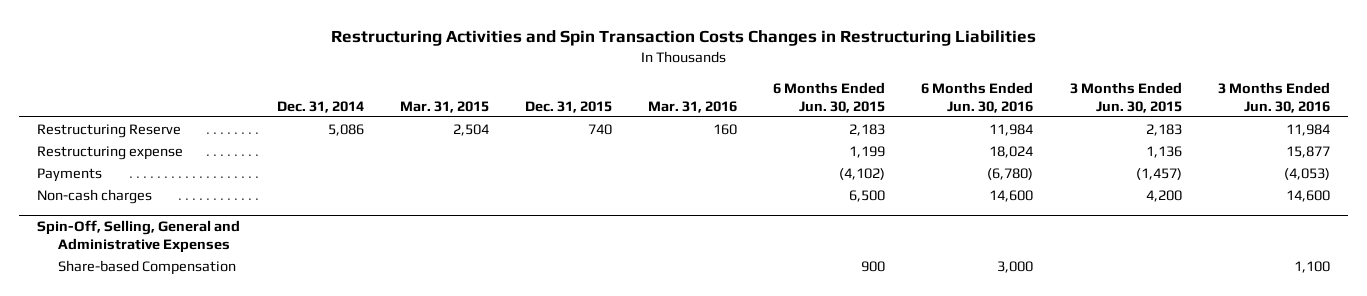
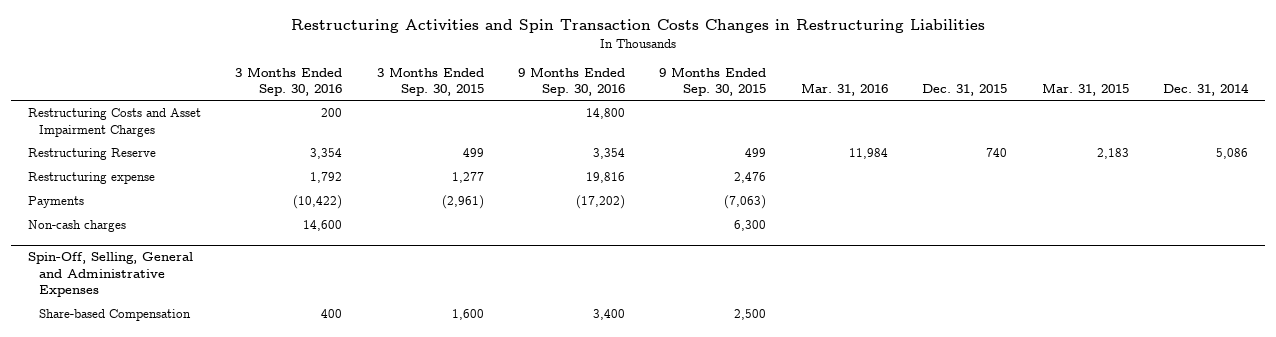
- | Dec. 31, 2014 | Mar. 31, 2015 | Dec. 31, 2015 | Mar. 31, 2016 | 6 Months Ended Jun. 30, 2015 | 6 Months Ended Jun. 30, 2016 | 3 Months Ended Jun. 30, 2015 | 3 Months Ended Jun. 30, 2016
+ | 3 Months Ended Sep. 30, 2016 | 3 Months Ended Sep. 30, 2015 | 9 Months Ended Sep. 30, 2016 | 9 Months Ended Sep. 30, 2015 | Mar. 31, 2016 | Dec. 31, 2015 | Mar. 31, 2015 | Dec. 31, 2014
- Restructuring Reserve | 5,086 | 2,504 | 740 | 160 | 2,183 | 11,984 | 2,183 | 11,984
+ Restructuring Costs and Asset Impairment Charges | 200 | | 14,800 | | | | |
+ Restructuring Reserve | 3,354 | 499 | 3,354 | 499 | 11,984 | 740 | 2,183 | 5,086

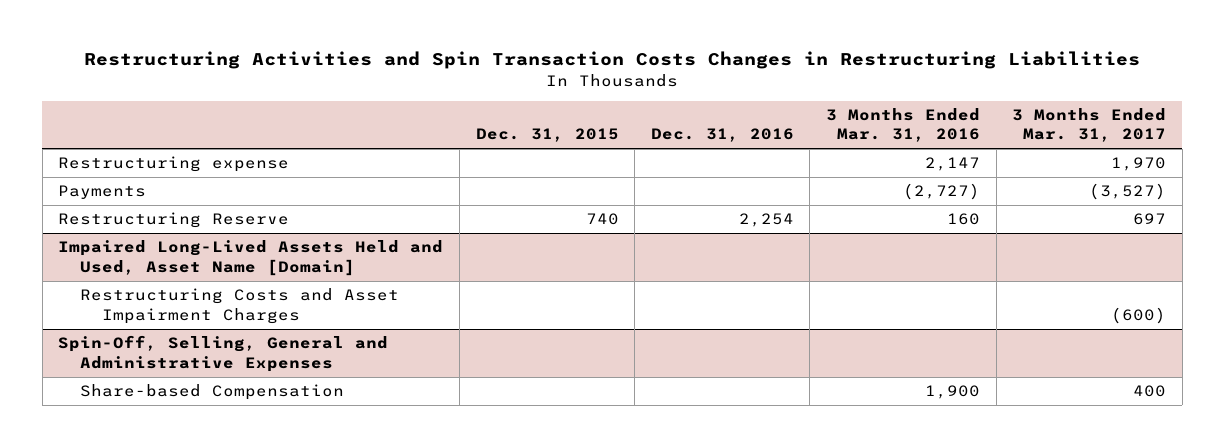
- | 3 Months Ended Sep. 30, 2016 | 3 Months Ended Sep. 30, 2015 | 9 Months Ended Sep. 30, 2016 | 9 Months Ended Sep. 30, 2015 | Mar. 31, 2016 | Dec. 31, 2015 | Mar. 31, 2015 | Dec. 31, 2014
+ | Dec. 31, 2015 | Dec. 31, 2016 | 3 Months Ended Mar. 31, 2016 | 3 Months Ended Mar. 31, 2017
- Restructuring Costs and Asset Impairment Charges | 200 | | 14,800 | | | | |
- Non-cash charges | 14,600 | | | 6,300 | | | |
moved down: Restructuring Reserve | 740 | 2,254 | 160 | 697
+ Impaired Long-Lived Assets Held and Used, Asset Name [Domain]
+ Restructuring Costs and Asset Impairment Charges | | | | (600)

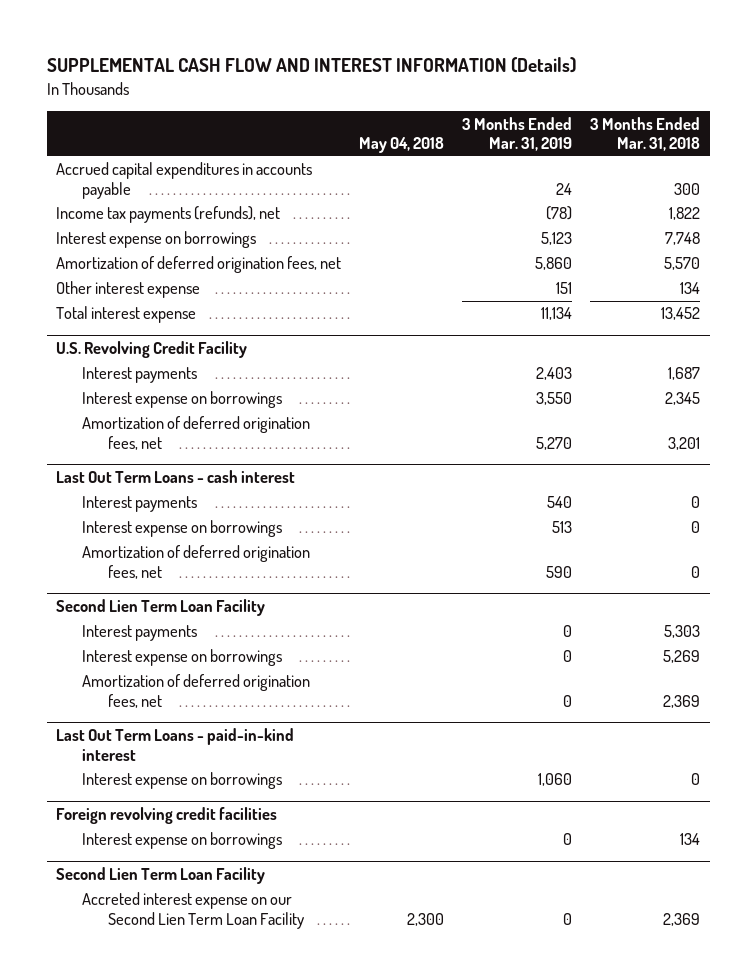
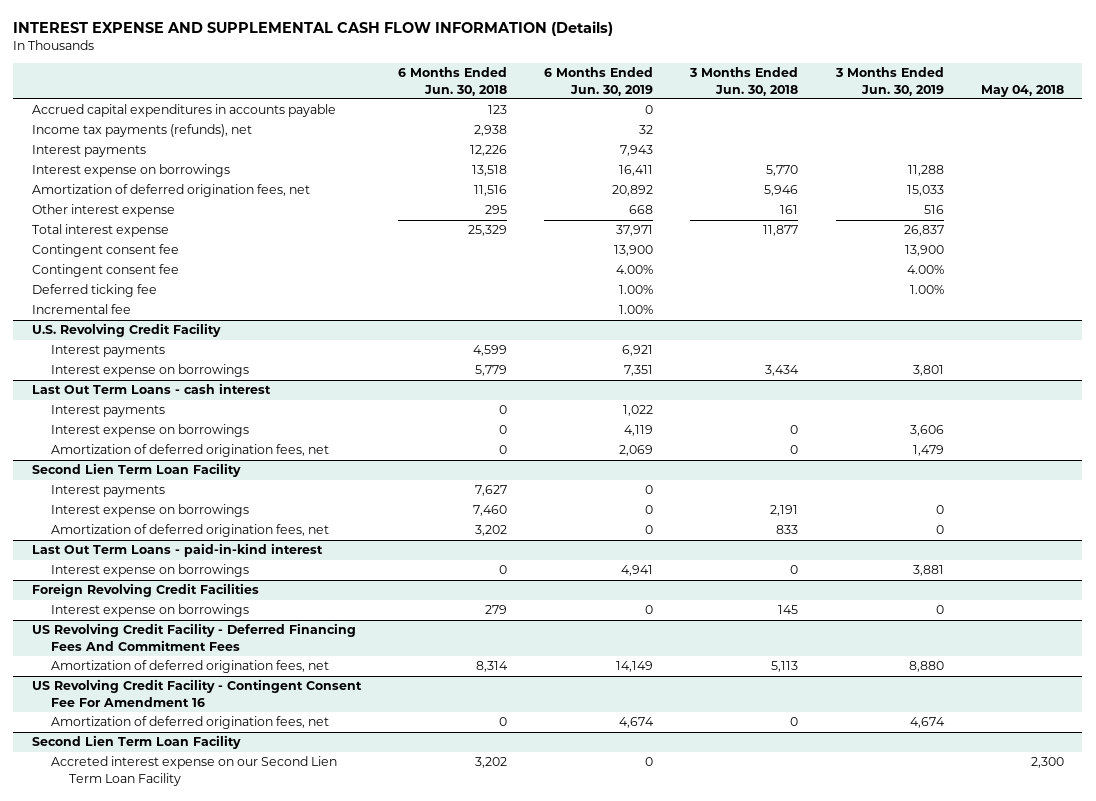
- SUPPLEMENTAL CASH FLOW AND INTEREST INFORMATION (Details)
+ INTEREST EXPENSE AND SUPPLEMENTAL CASH FLOW INFORMATION (Details)
- | May 04, 2018 | 3 Months Ended Mar. 31, 2019 | 3 Months Ended Mar. 31, 2018
+ | 6 Months Ended Jun. 30, 2018 | 6 Months Ended Jun. 30, 2019 | 3 Months Ended Jun. 30, 2018 | 3 Months Ended Jun. 30, 2019 | May 04, 2018
+ Interest payments | 12,226 | 7,943 | | |
+ Contingent consent fee | | 13,900 | | 13,900 |
+ Contingent consent fee | | 4.00% | | 4.00% |
+ Deferred ticking fee | | 1.00% | | 1.00% |
+ Incremental fee | | 1.00% | | |
@ U.S. Revolving Credit Facility
- Amortization of deferred origination fees, net | | 5,270 | 3,201
- Foreign revolving credit facilities
+ Foreign Revolving Credit Facilities
+ US Revolving Credit Facility - Deferred Financing Fees And Commitment Fees
+ Amortization of deferred origination fees, net | 8,314 | 14,149 | 5,113 | 8,880 |
+ US Revolving Credit Facility - Contingent Consent Fee For Amendment 16
+ Amortization of deferred origination fees, net | 0 | 4,674 | 0 | 4,674 |

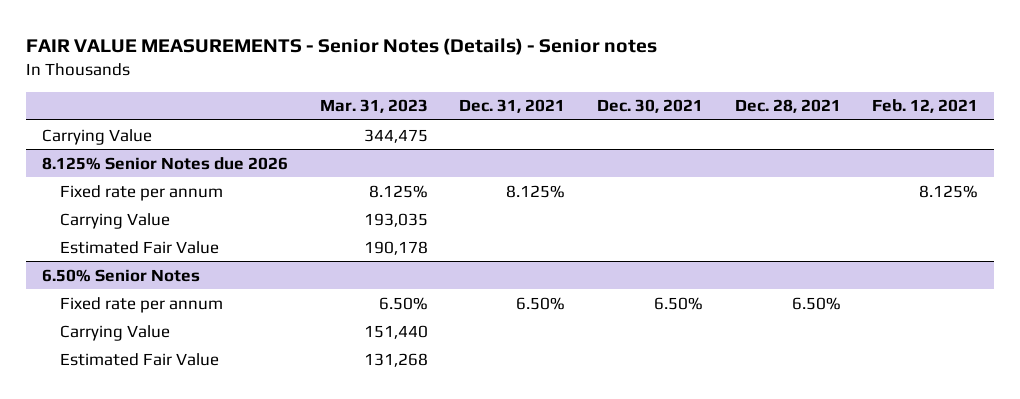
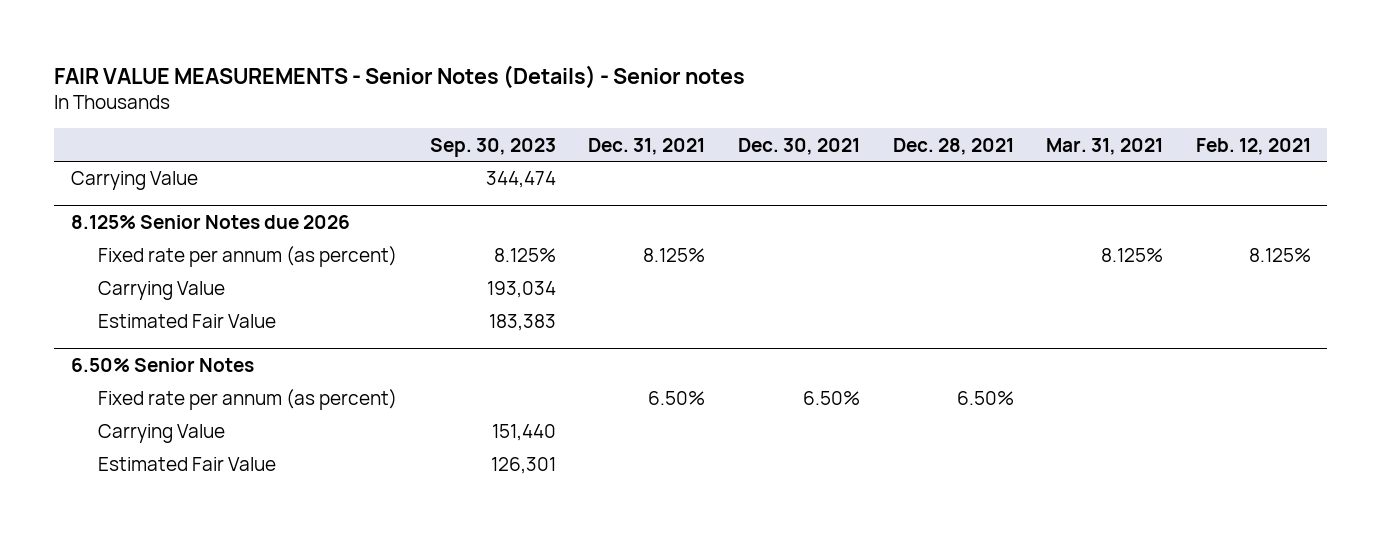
- | Mar. 31, 2023 | Dec. 31, 2021 | Dec. 30, 2021 | Dec. 28, 2021 | Feb. 12, 2021
+ | Sep. 30, 2023 | Dec. 31, 2021 | Dec. 30, 2021 | Dec. 28, 2021 | Mar. 31, 2021 | Feb. 12, 2021
@ 8.125% Senior Notes due 2026
- Fixed rate per annum | 8.125% | 8.125% | | | 8.125%
+ Fixed rate per annum (as percent) | 8.125% | 8.125% | | | 8.125% | 8.125%
@ 6.50% Senior Notes
- Fixed rate per annum | 6.50% | 6.50% | 6.50% | 6.50% |
+ Fixed rate per annum (as percent) | | 6.50% | 6.50% | 6.50% | |

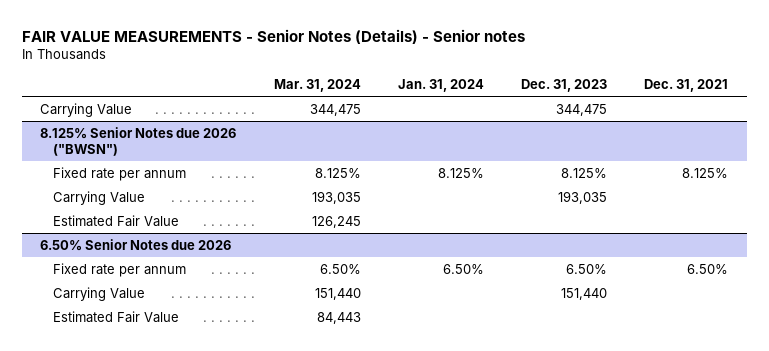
- | Sep. 30, 2023 | Dec. 31, 2021 | Dec. 30, 2021 | Dec. 28, 2021 | Mar. 31, 2021 | Feb. 12, 2021
+ | Mar. 31, 2024 | Jan. 31, 2024 | Dec. 31, 2023 | Dec. 31, 2021
- 8.125% Senior Notes due 2026
- Fixed rate per annum (as percent) | 8.125% | 8.125% | | | 8.125% | 8.125%
+ 8.125% Senior Notes due 2026 ("BWSN")
+ Fixed rate per annum | 8.125% | 8.125% | 8.125% | 8.125%
- 6.50% Senior Notes
- Fixed rate per annum (as percent) | | 6.50% | 6.50% | 6.50% | |
+ 6.50% Senior Notes due 2026
+ Fixed rate per annum | 6.50% | 6.50% | 6.50% | 6.50%

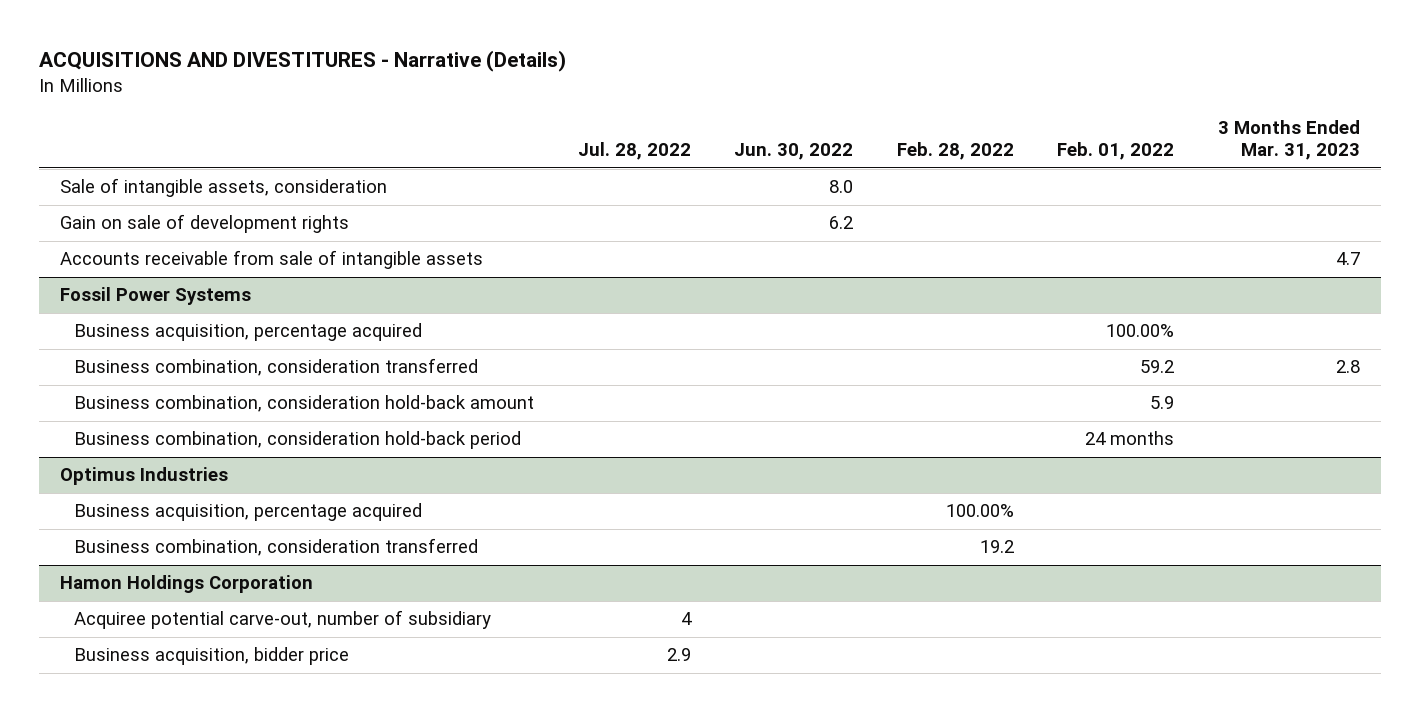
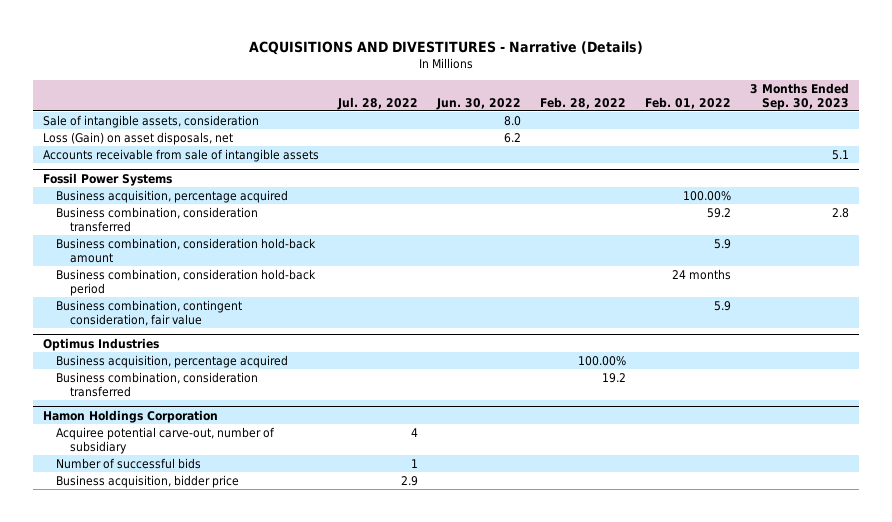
- | Jul. 28, 2022 | Jun. 30, 2022 | Feb. 28, 2022 | Feb. 01, 2022 | 3 Months Ended Mar. 31, 2023
+ | Jul. 28, 2022 | Jun. 30, 2022 | Feb. 28, 2022 | Feb. 01, 2022 | 3 Months Ended Sep. 30, 2023
- Gain on sale of development rights | | 6.2 | | |
+ Loss (Gain) on asset disposals, net | | 6.2 | | |
@ Fossil Power Systems
+ Business combination, contingent consideration, fair value | | | | 5.9 |
@ Hamon Holdings Corporation
+ Number of successful bids | 1 | | | |

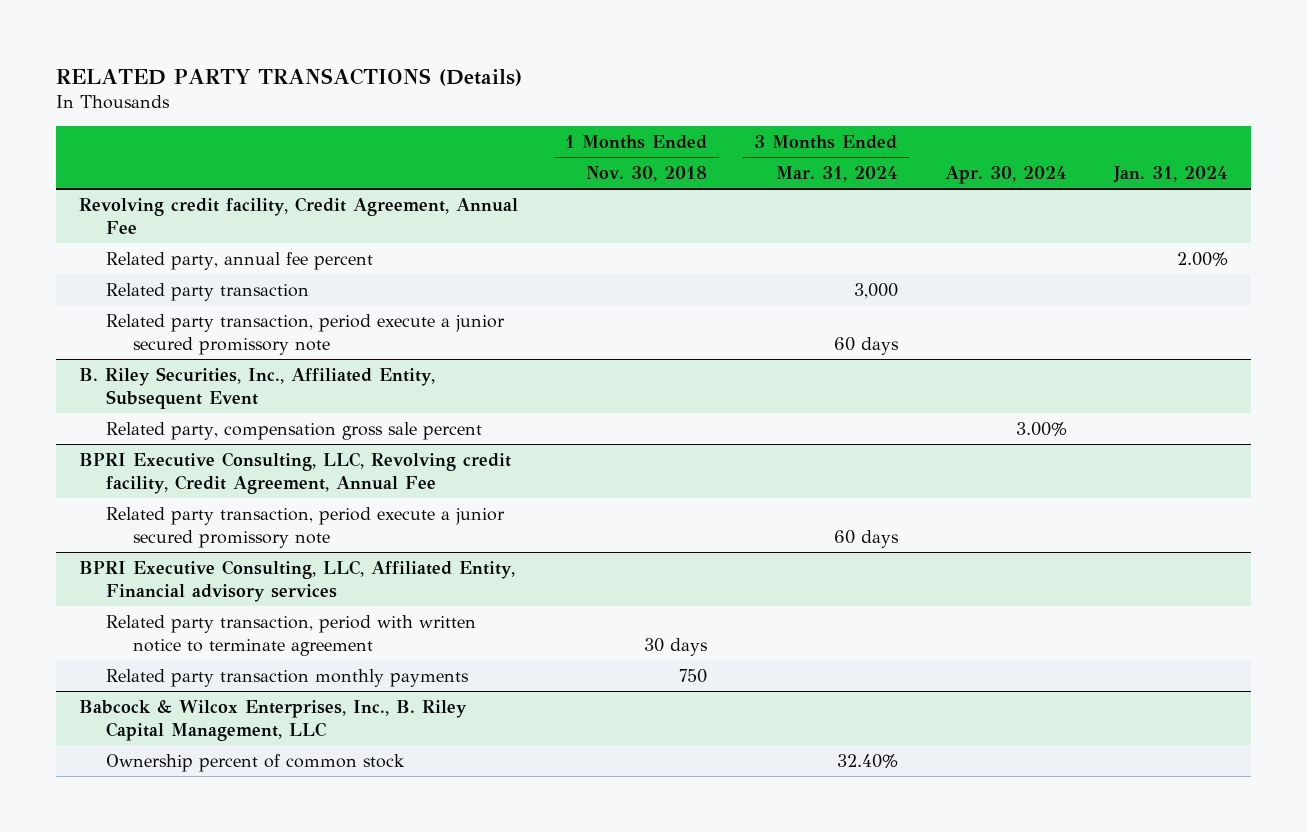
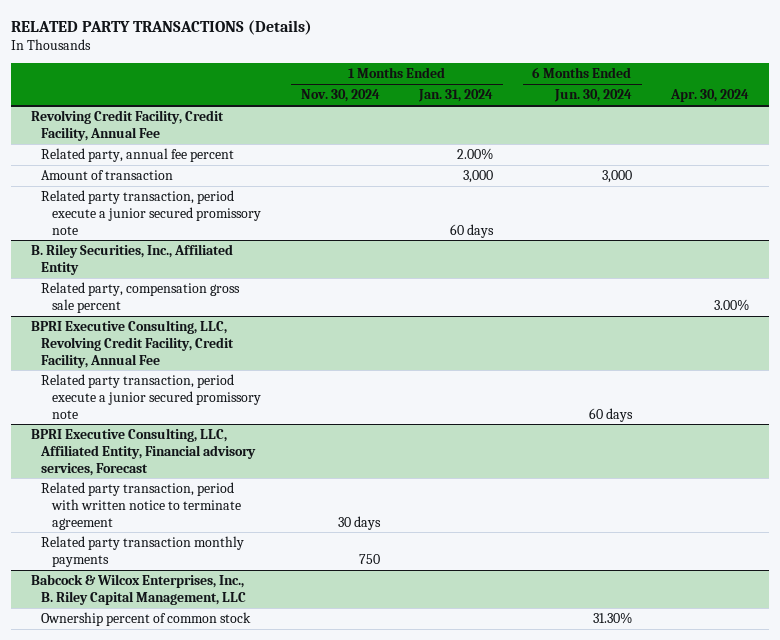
- | 1 Months Ended Nov. 30, 2018 | 3 Months Ended Mar. 31, 2024 | Apr. 30, 2024 | Jan. 31, 2024
+ | 1 Months Ended Nov. 30, 2024 | 1 Months Ended Jan. 31, 2024 | 6 Months Ended Jun. 30, 2024 | Apr. 30, 2024
- Revolving credit facility, Credit Agreement, Annual Fee
+ Revolving Credit Facility, Credit Facility, Annual Fee
- Related party transaction | | 3,000 | |
+ Amount of transaction | | 3,000 | 3,000 |
- B. Riley Securities, Inc., Affiliated Entity, Subsequent Event
+ B. Riley Securities, Inc., Affiliated Entity
- BPRI Executive Consulting, LLC, Revolving credit facility, Credit Agreement, Annual Fee
+ BPRI Executive Consulting, LLC, Revolving Credit Facility, Credit Facility, Annual Fee
- BPRI Executive Consulting, LLC, Affiliated Entity, Financial advisory services
+ BPRI Executive Consulting, LLC, Affiliated Entity, Financial advisory services, Forecast

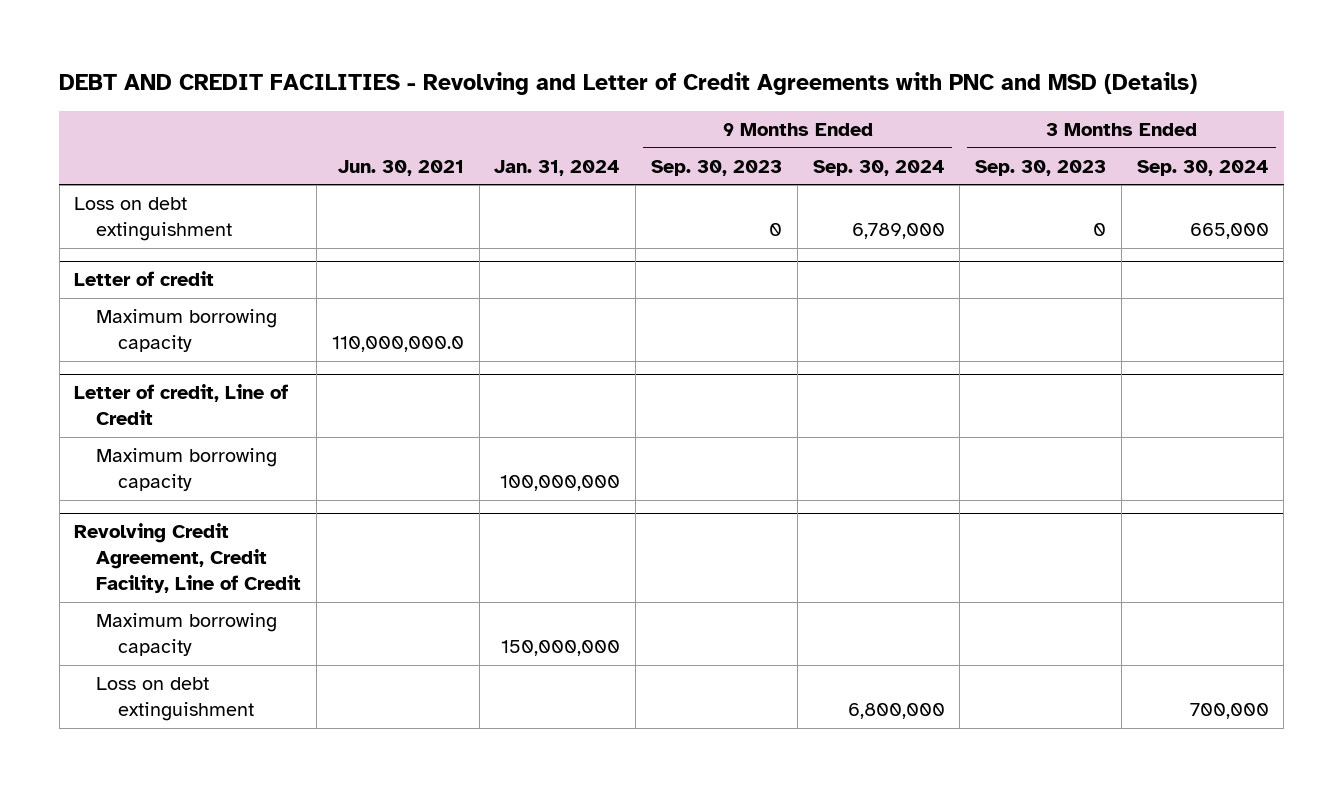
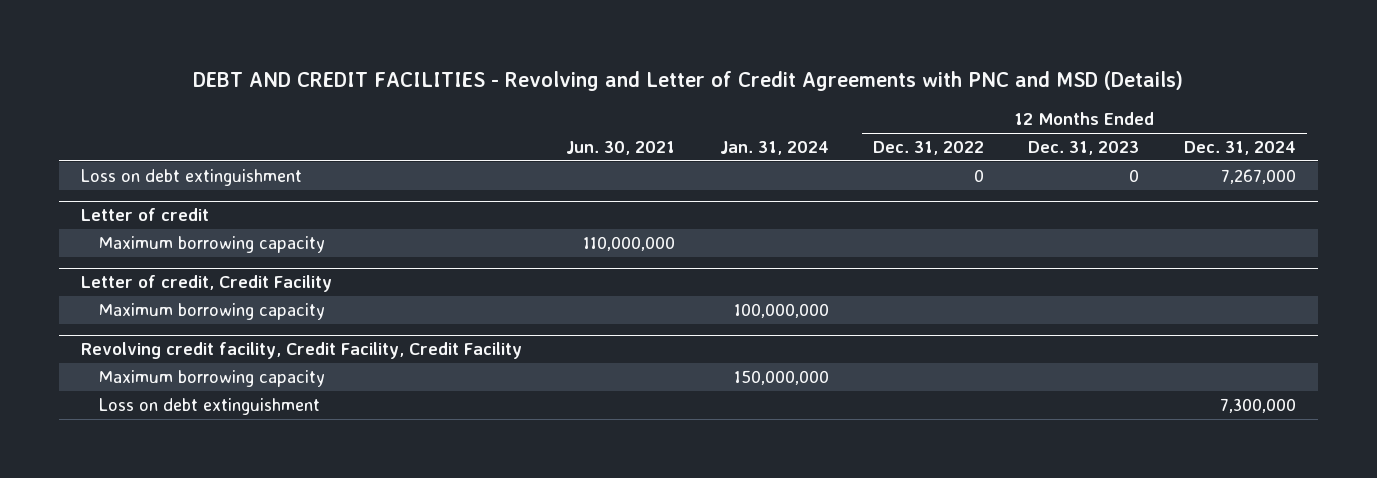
- | Jun. 30, 2021 | Jan. 31, 2024 | 9 Months Ended Sep. 30, 2023 | 9 Months Ended Sep. 30, 2024 | 3 Months Ended Sep. 30, 2023 | 3 Months Ended Sep. 30, 2024
+ | Jun. 30, 2021 | Jan. 31, 2024 | 12 Months Ended Dec. 31, 2022 | 12 Months Ended Dec. 31, 2023 | 12 Months Ended Dec. 31, 2024
@ Letter of credit
- Maximum borrowing capacity | 110,000,000.0 | | | | |
- Letter of credit, Line of Credit
@ Letter of credit
+ Maximum borrowing capacity | 110,000,000 | | | |
+ Letter of credit, Credit Facility
- Revolving Credit Agreement, Credit Facility, Line of Credit
+ Revolving credit facility, Credit Facility, Credit Facility

